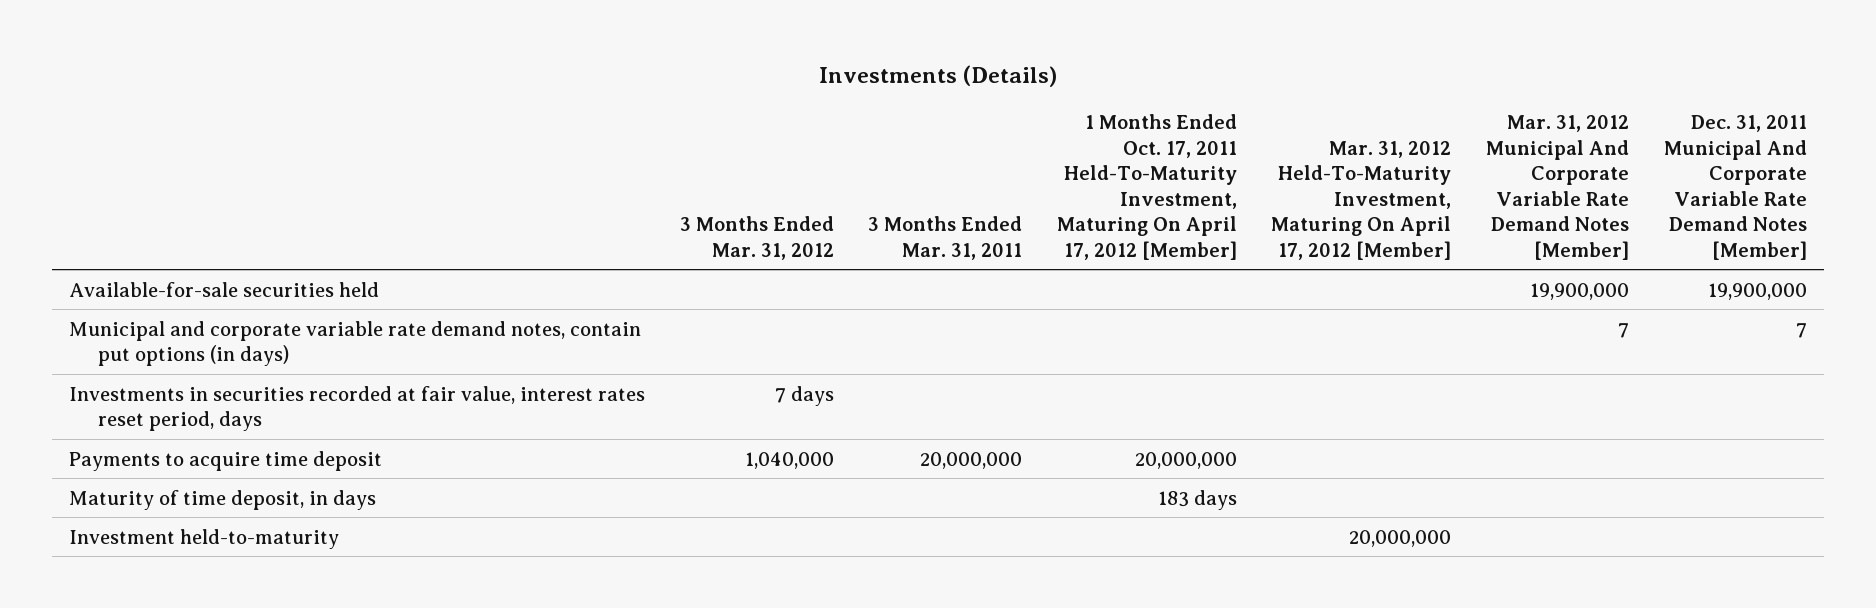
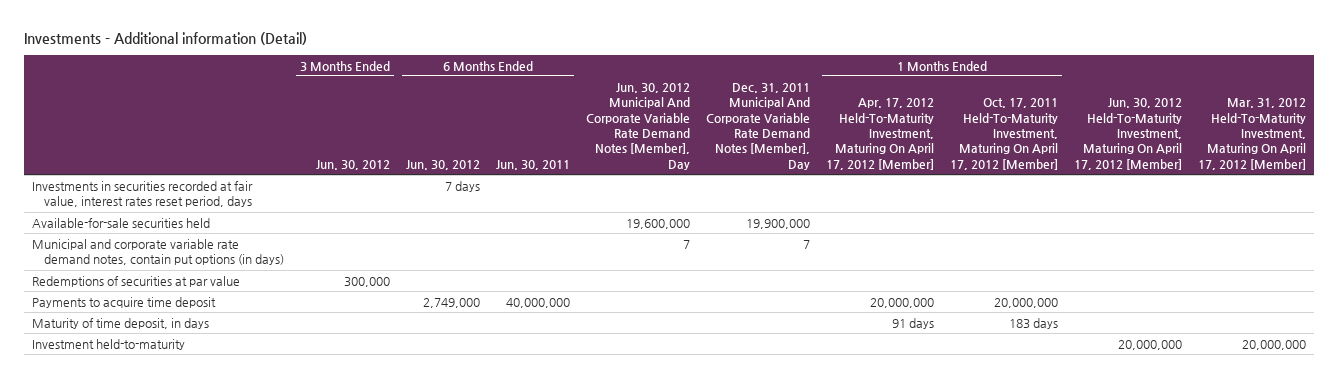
- Investments (Details)
+ Investments - Additional information (Detail)
- | 3 Months Ended Mar. 31, 2012 | 3 Months Ended Mar. 31, 2011 | 1 Months Ended Oct. 17, 2011 Held-To-Maturity Investment, Maturing On April 17, 2012 [Member] | Mar. 31, 2012 Held-To-Maturity Investment, Maturing On April 17, 2012 [Member] | Mar. 31, 2012 Municipal And Corporate Variable Rate Demand Notes [Member] | Dec. 31, 2011 Municipal And Corporate Variable Rate Demand Notes [Member]
+ | 3 Months Ended Jun. 30, 2012 | 6 Months Ended Jun. 30, 2012 | 6 Months Ended Jun. 30, 2011 | Jun. 30, 2012 Municipal And Corporate Variable Rate Demand Notes [Member], Day | Dec. 31, 2011 Municipal And Corporate Variable Rate Demand Notes [Member], Day | 1 Months Ended Apr. 17, 2012 Held-To-Maturity Investment, Maturing On April 17, 2012 [Member] | 1 Months Ended Oct. 17, 2011 Held-To-Maturity Investment, Maturing On April 17, 2012 [Member] | Jun. 30, 2012 Held-To-Maturity Investment, Maturing On April 17, 2012 [Member] | Mar. 31, 2012 Held-To-Maturity Investment, Maturing On April 17, 2012 [Member]
moved up: Investments in securities recorded at fair value, interest rates reset period, days | | 7 days | | | | | | |
+ Redemptions of securities at par value | 300,000 | | | | | | | |

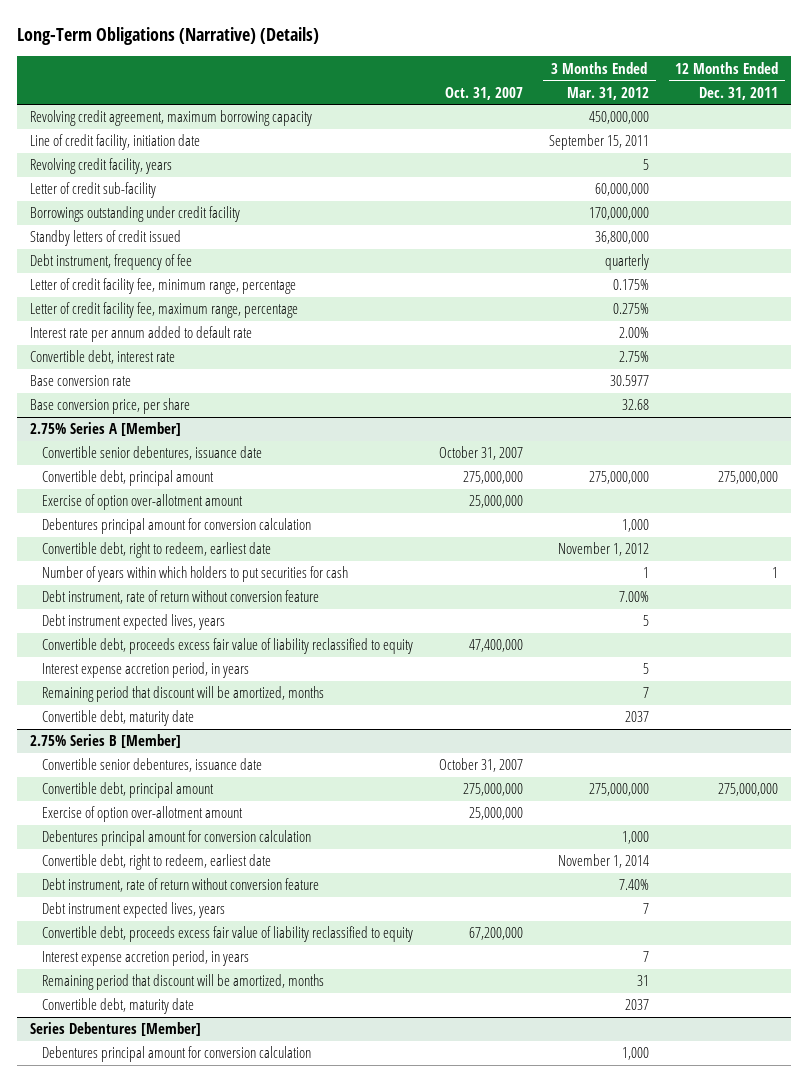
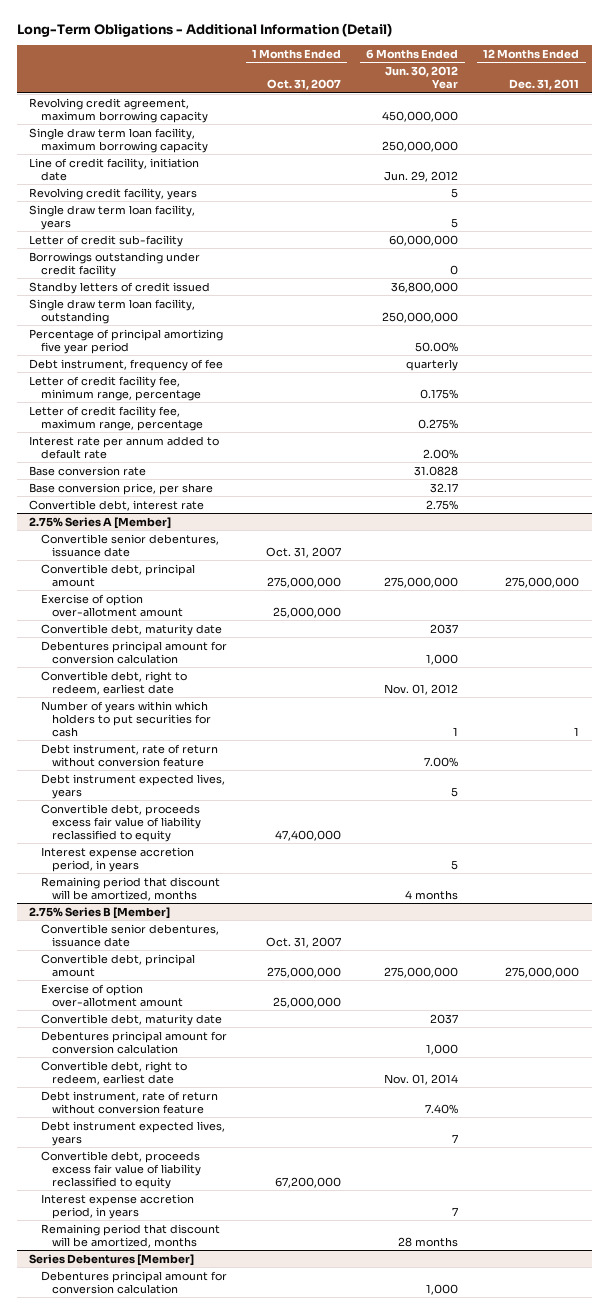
- Long-Term Obligations (Narrative) (Details)
+ Long-Term Obligations - Additional Information (Detail)
- | Oct. 31, 2007 | 3 Months Ended Mar. 31, 2012 | 12 Months Ended Dec. 31, 2011
+ | 1 Months Ended Oct. 31, 2007 | 6 Months Ended Jun. 30, 2012 Year | 12 Months Ended Dec. 31, 2011
+ Single draw term loan facility, maximum borrowing capacity | | 250,000,000 |
+ Single draw term loan facility, years | | 5 |
+ Single draw term loan facility, outstanding | | 250,000,000 |
+ Percentage of principal amortizing five year period | | 50.00% |
moved down: Convertible debt, interest rate | | 2.75% |
@ 2.75% Series A [Member]
moved up: Convertible debt, maturity date | | 2037 |
@ 2.75% Series B [Member]
moved up: Convertible debt, maturity date | | 2037 |

